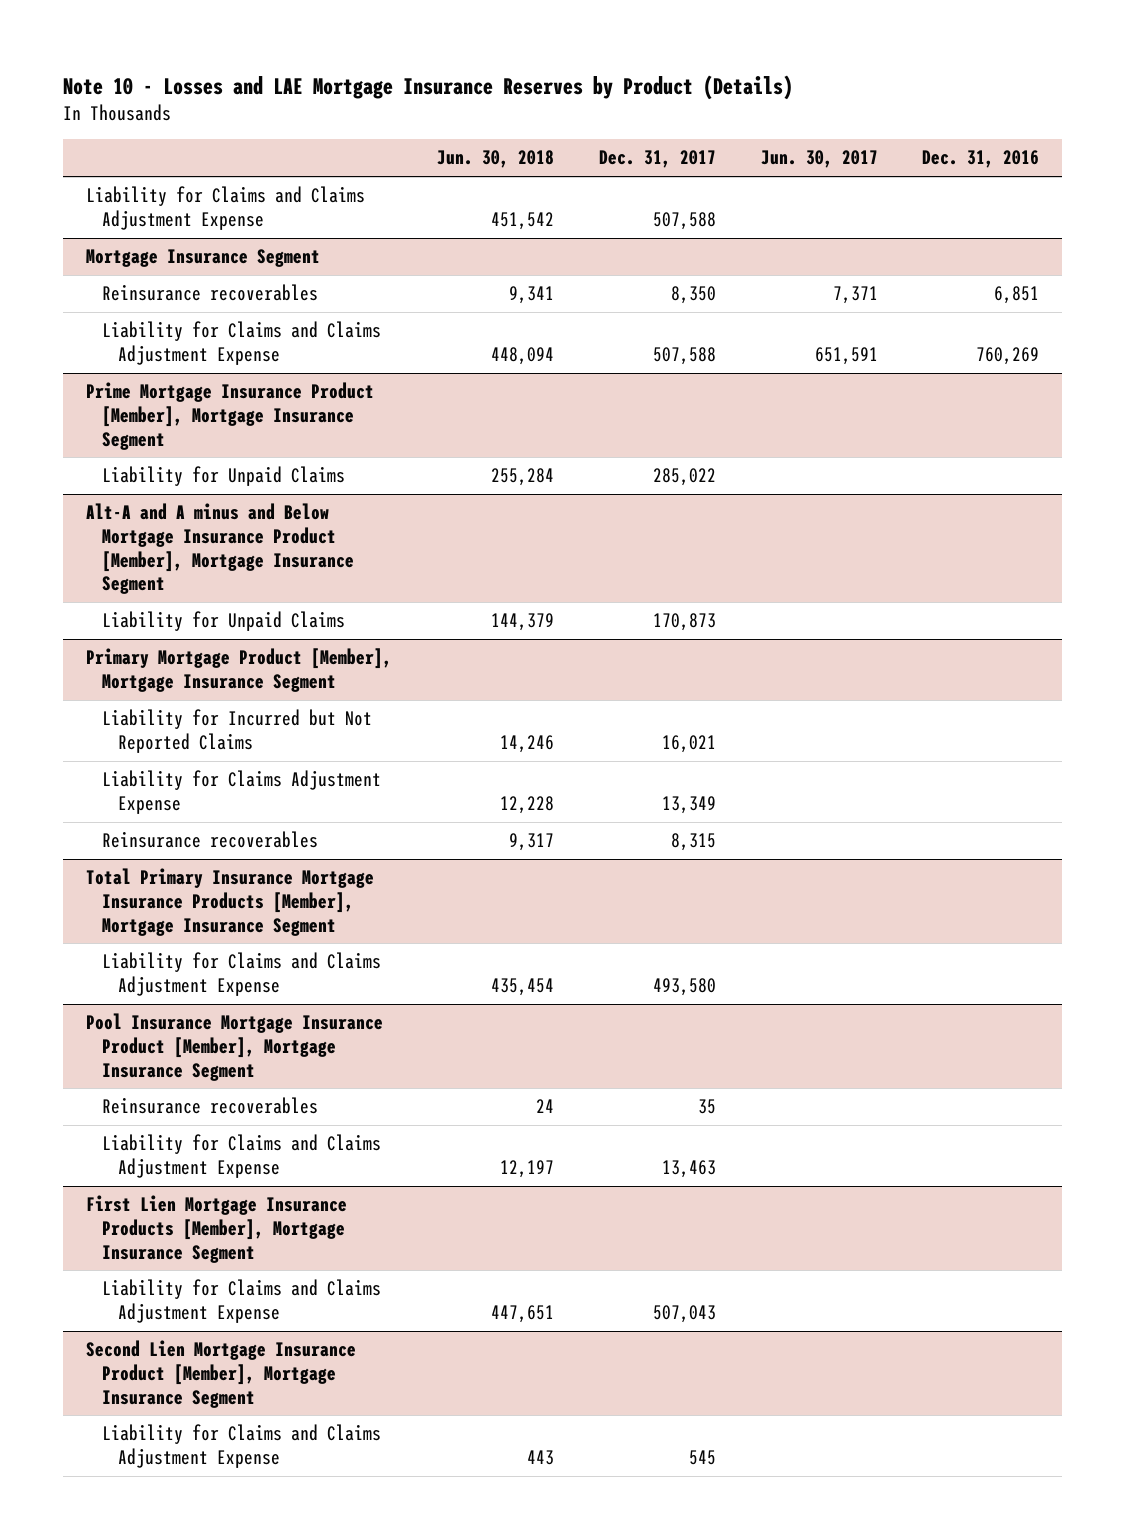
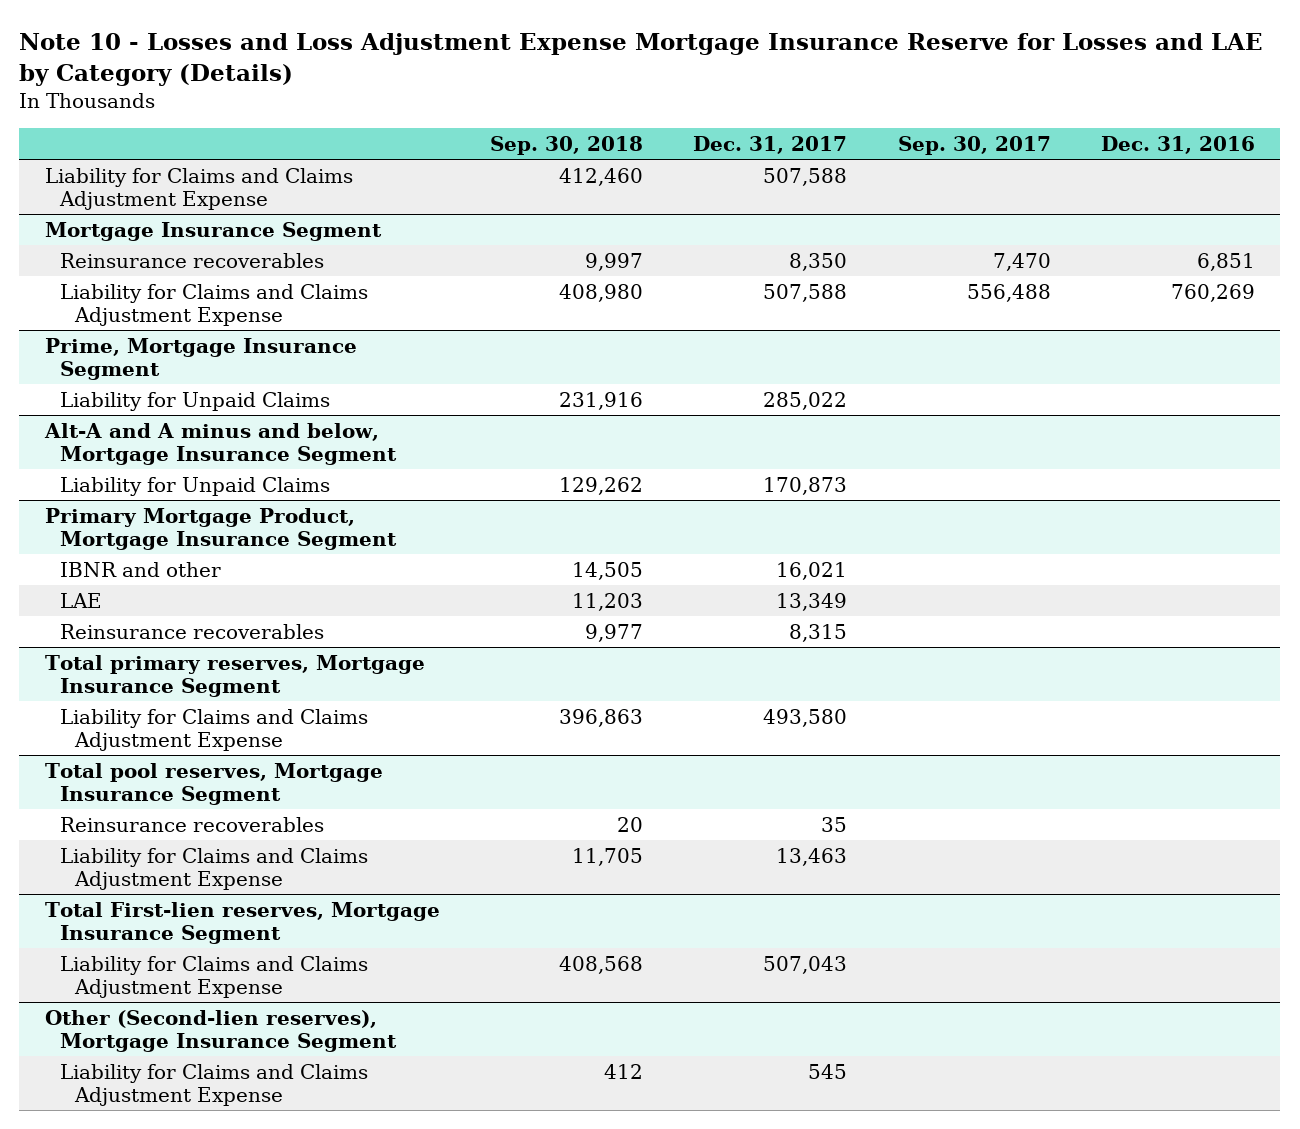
- Note 10 - Losses and LAE Mortgage Insurance Reserves by Product (Details)
+ Note 10 - Losses and Loss Adjustment Expense Mortgage Insurance Reserve for Losses and LAE by Category (Details)
- | Jun. 30, 2018 | Dec. 31, 2017 | Jun. 30, 2017 | Dec. 31, 2016
+ | Sep. 30, 2018 | Dec. 31, 2017 | Sep. 30, 2017 | Dec. 31, 2016
- Prime Mortgage Insurance Product [Member], Mortgage Insurance Segment
+ Prime, Mortgage Insurance Segment
- Alt-A and A minus and Below Mortgage Insurance Product [Member], Mortgage Insurance Segment
+ Alt-A and A minus and below, Mortgage Insurance Segment
- Primary Mortgage Product [Member], Mortgage Insurance Segment
- Liability for Incurred but Not Reported Claims | 14,246 | 16,021 | |
- Liability for Claims Adjustment Expense | 12,228 | 13,349 | |
+ Primary Mortgage Product, Mortgage Insurance Segment
+ IBNR and other | 14,505 | 16,021 | |
+ LAE | 11,203 | 13,349 | |
- Total Primary Insurance Mortgage Insurance Products [Member], Mortgage Insurance Segment
+ Total primary reserves, Mortgage Insurance Segment
- Pool Insurance Mortgage Insurance Product [Member], Mortgage Insurance Segment
+ Total pool reserves, Mortgage Insurance Segment
- First Lien Mortgage Insurance Products [Member], Mortgage Insurance Segment
+ Total First-lien reserves, Mortgage Insurance Segment
- Second Lien Mortgage Insurance Product [Member], Mortgage Insurance Segment
+ Other (Second-lien reserves), Mortgage Insurance Segment

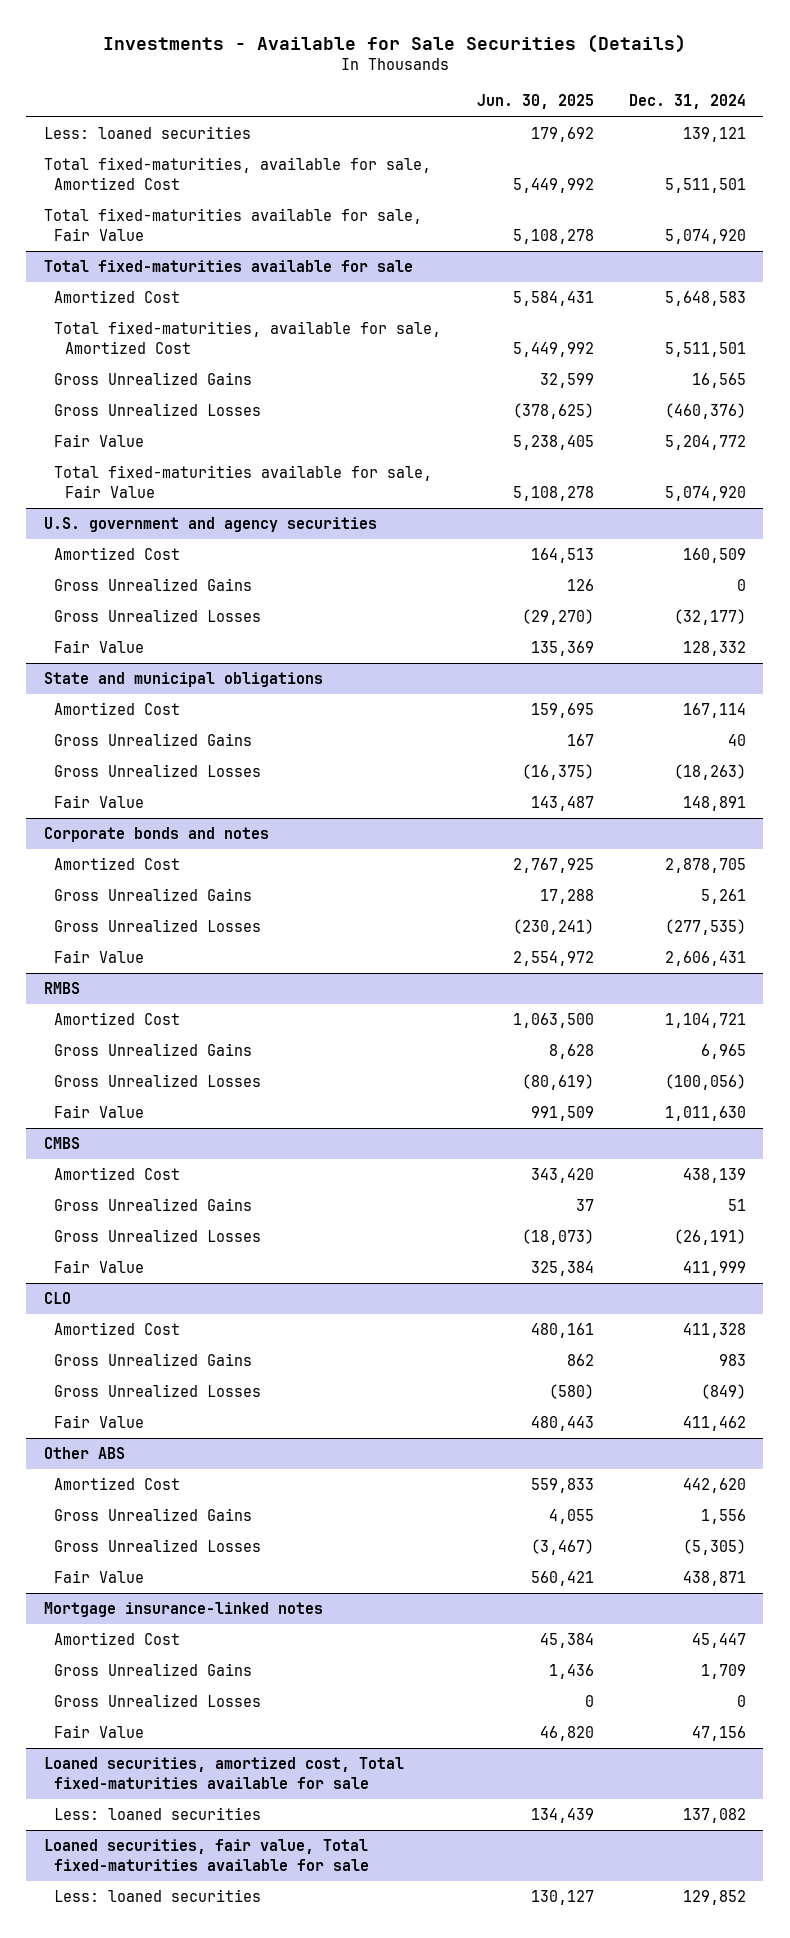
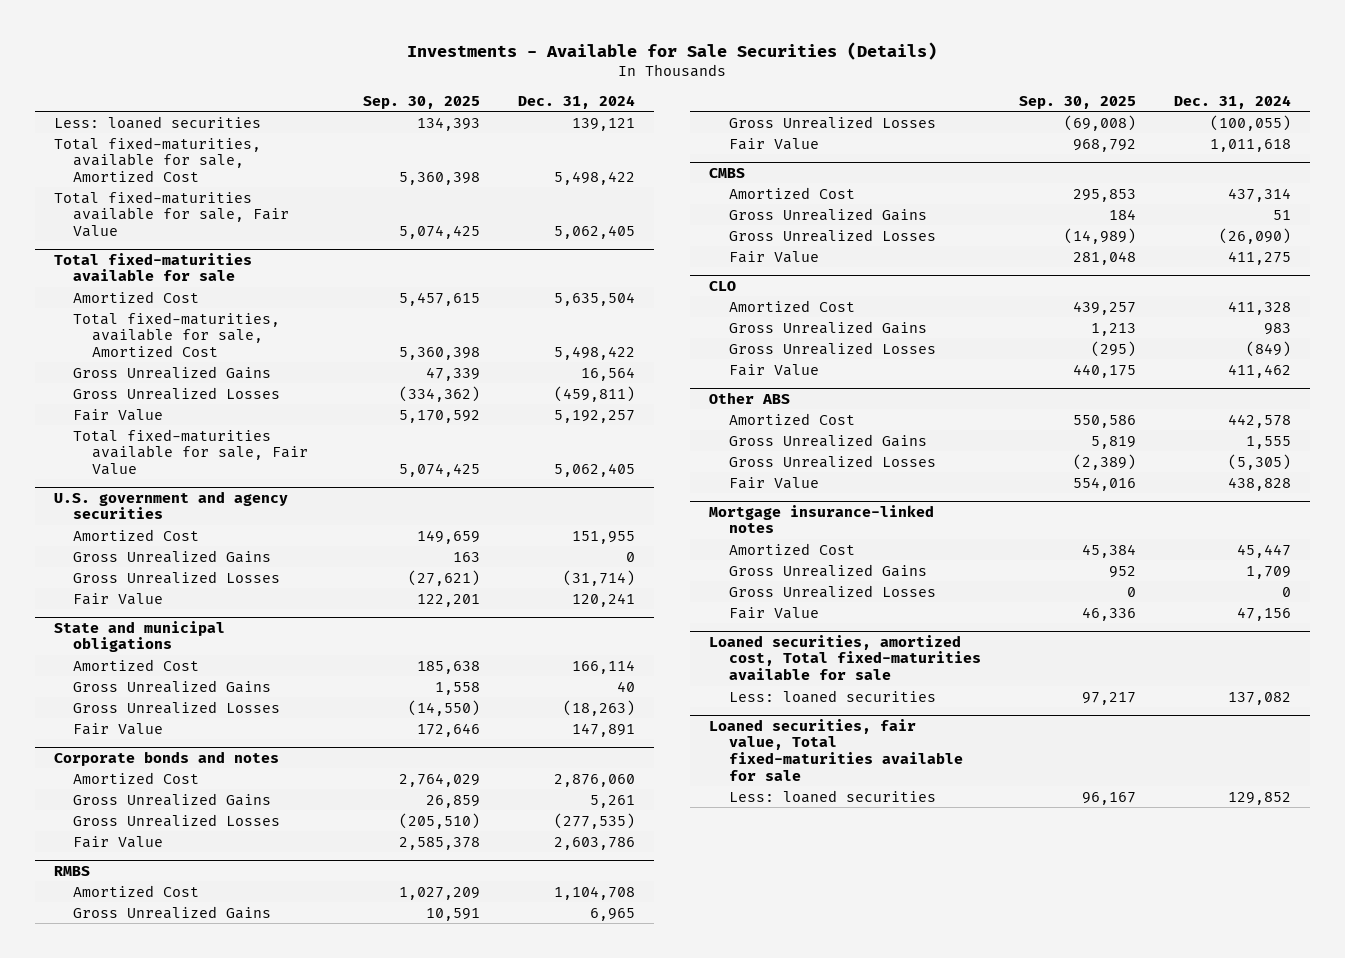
- | Jun. 30, 2025 | Dec. 31, 2024
+ | Sep. 30, 2025 | Dec. 31, 2024
- Total fixed-maturities, available for sale, Amortized Cost | 5,449,992 | 5,511,501
- Total fixed-maturities available for sale, Fair Value | 5,108,278 | 5,074,920
+ Total fixed-maturities, available for sale, Amortized Cost | 5,360,398 | 5,498,422
+ Total fixed-maturities available for sale, Fair Value | 5,074,425 | 5,062,405
@ Total fixed-maturities available for sale
- Amortized Cost | 5,584,431 | 5,648,583
- Total fixed-maturities, available for sale, Amortized Cost | 5,449,992 | 5,511,501
- Gross Unrealized Gains | 32,599 | 16,565
- Gross Unrealized Losses | (378,625) | (460,376)
- Fair Value | 5,238,405 | 5,204,772
- Total fixed-maturities available for sale, Fair Value | 5,108,278 | 5,074,920
+ Amortized Cost | 5,457,615 | 5,635,504
+ Total fixed-maturities, available for sale, Amortized Cost | 5,360,398 | 5,498,422
+ Gross Unrealized Gains | 47,339 | 16,564
+ Gross Unrealized Losses | (334,362) | (459,811)
+ Fair Value | 5,170,592 | 5,192,257
+ Total fixed-maturities available for sale, Fair Value | 5,074,425 | 5,062,405
@ U.S. government and agency securities
- Amortized Cost | 164,513 | 160,509
+ Amortized Cost | 149,659 | 151,955
- Gross Unrealized Losses | (29,270) | (32,177)
- Fair Value | 135,369 | 128,332
+ Gross Unrealized Losses | (27,621) | (31,714)
+ Fair Value | 122,201 | 120,241
@ State and municipal obligations
- Amortized Cost | 159,695 | 167,114
+ Amortized Cost | 185,638 | 166,114
- Fair Value | 143,487 | 148,891
+ Fair Value | 172,646 | 147,891
@ Corporate bonds and notes
- Amortized Cost | 2,767,925 | 2,878,705
+ Amortized Cost | 2,764,029 | 2,876,060
- Fair Value | 2,554,972 | 2,606,431
+ Fair Value | 2,585,378 | 2,603,786
@ RMBS
- Amortized Cost | 1,063,500 | 1,104,721
+ Amortized Cost | 1,027,209 | 1,104,708
- Gross Unrealized Losses | (80,619) | (100,056)
- Fair Value | 991,509 | 1,011,630
+ Gross Unrealized Losses | (69,008) | (100,055)
+ Fair Value | 968,792 | 1,011,618
@ CMBS
- Amortized Cost | 343,420 | 438,139
+ Amortized Cost | 295,853 | 437,314
- Gross Unrealized Losses | (18,073) | (26,191)
- Fair Value | 325,384 | 411,999
+ Gross Unrealized Losses | (14,989) | (26,090)
+ Fair Value | 281,048 | 411,275
@ Other ABS
- Amortized Cost | 559,833 | 442,620
- Gross Unrealized Gains | 4,055 | 1,556
+ Amortized Cost | 550,586 | 442,578
+ Gross Unrealized Gains | 5,819 | 1,555
- Fair Value | 560,421 | 438,871
+ Fair Value | 554,016 | 438,828

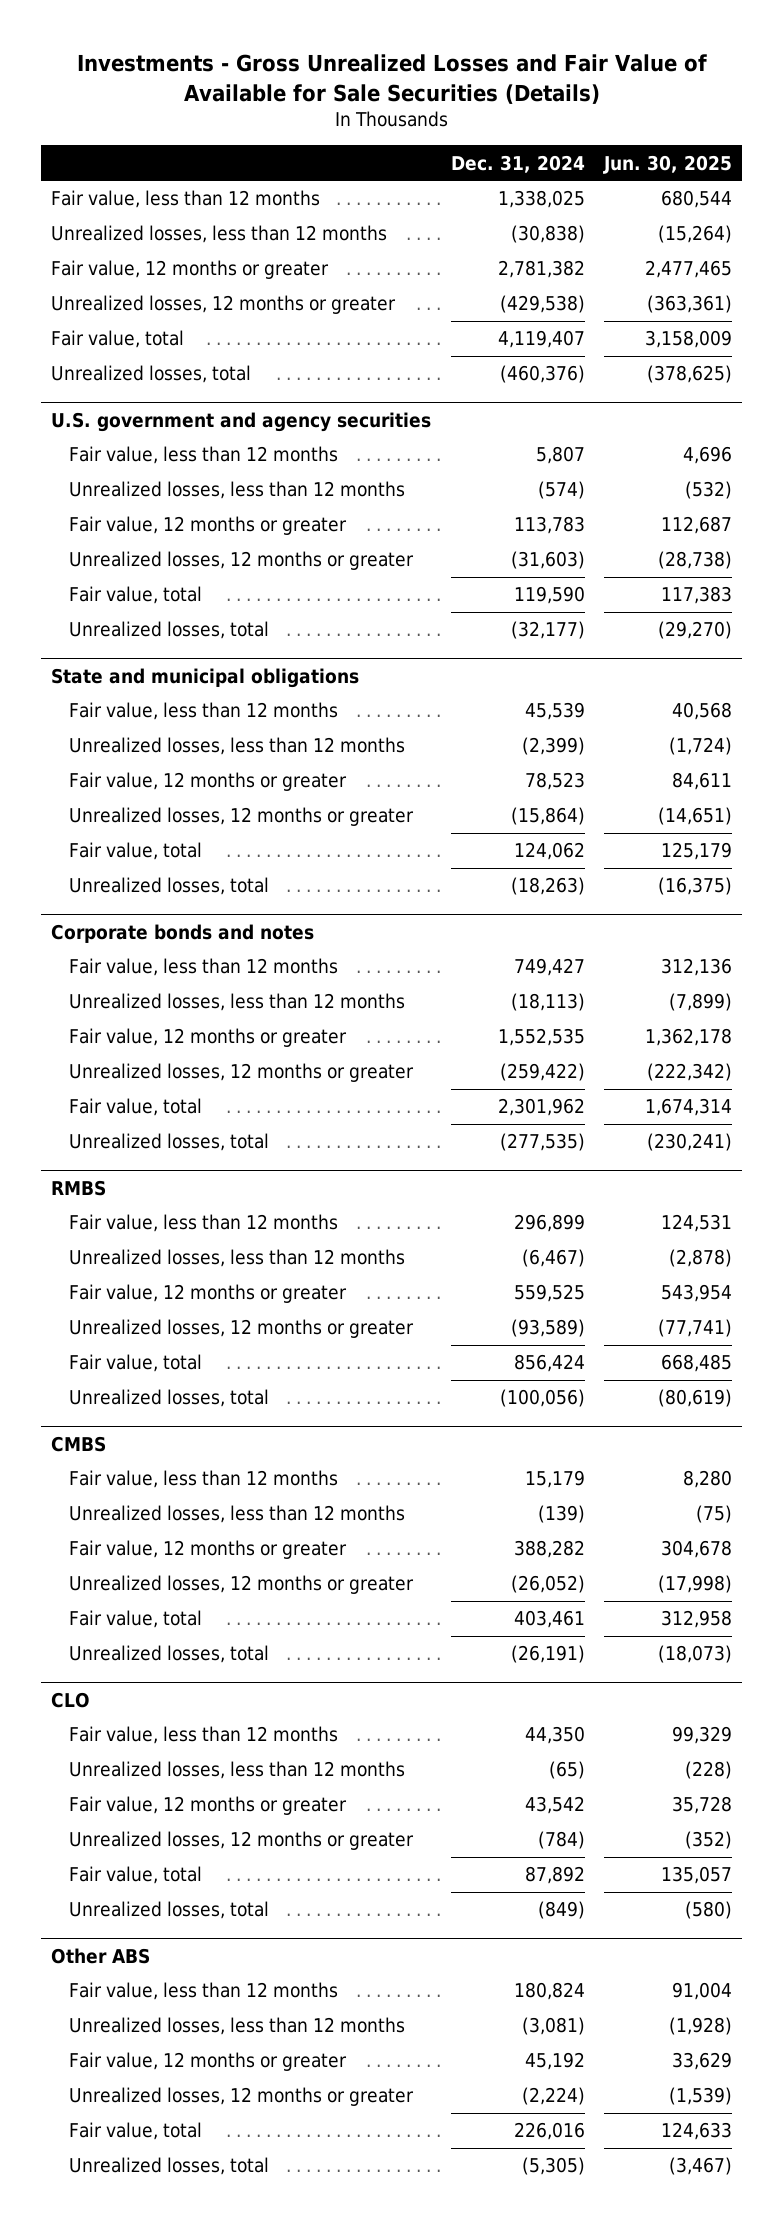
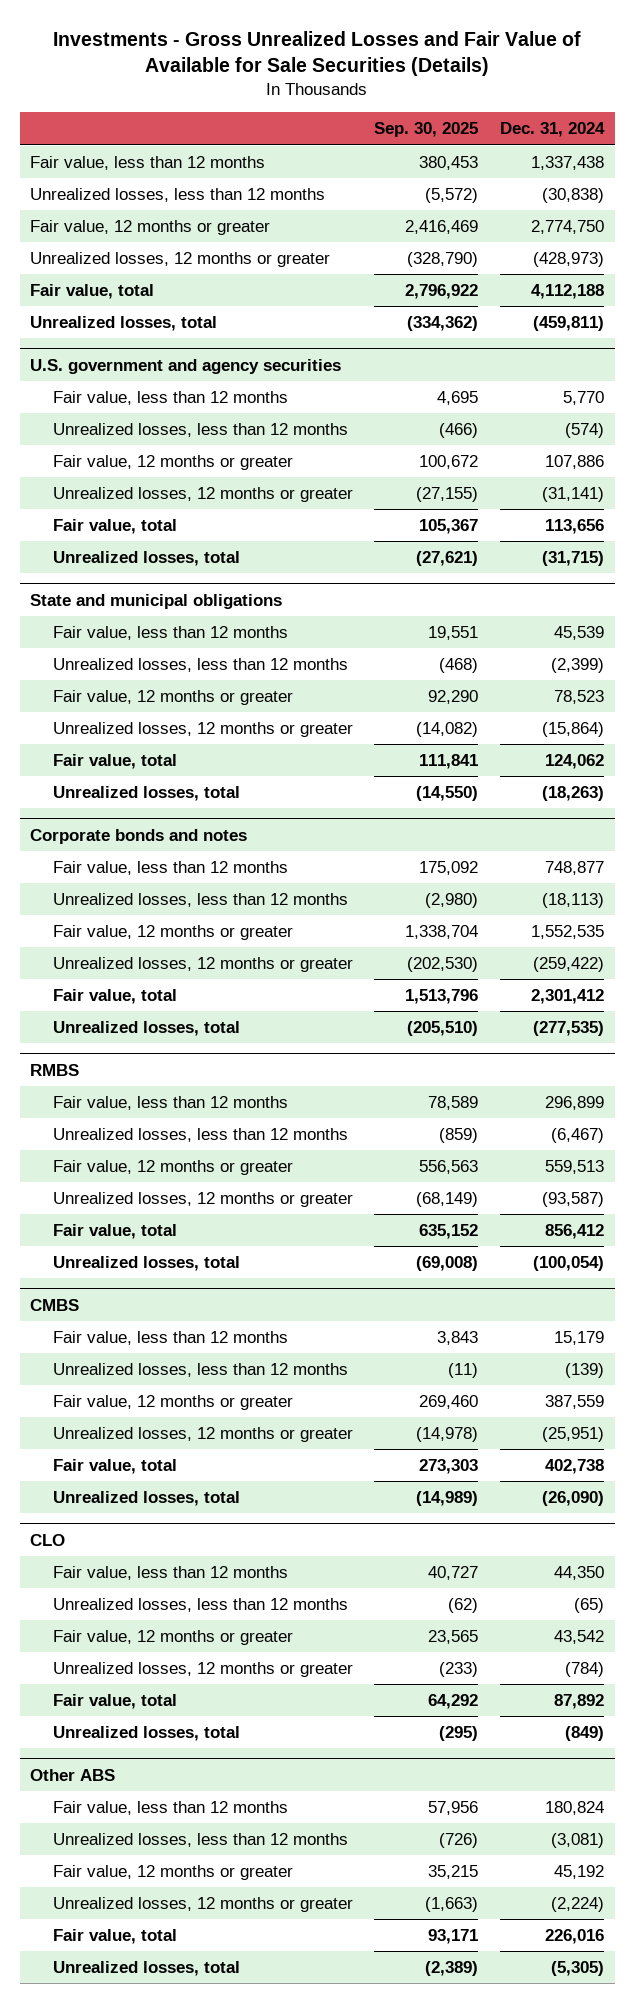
- | Dec. 31, 2024 | Jun. 30, 2025
+ | Sep. 30, 2025 | Dec. 31, 2024
- Fair value, less than 12 months | 1,338,025 | 680,544
+ Fair value, less than 12 months | 380,453 | 1,337,438
- Fair value, 12 months or greater | 2,781,382 | 2,477,465
- Unrealized losses, 12 months or greater | (429,538) | (363,361)
- Fair value, total | 4,119,407 | 3,158,009
- Unrealized losses, total | (460,376) | (378,625)
+ Fair value, 12 months or greater | 2,416,469 | 2,774,750
+ Unrealized losses, 12 months or greater | (328,790) | (428,973)
+ Fair value, total | 2,796,922 | 4,112,188
+ Unrealized losses, total | (334,362) | (459,811)
@ U.S. government and agency securities
- Fair value, less than 12 months | 5,807 | 4,696
+ Fair value, less than 12 months | 4,695 | 5,770
- Fair value, 12 months or greater | 113,783 | 112,687
- Unrealized losses, 12 months or greater | (31,603) | (28,738)
- Fair value, total | 119,590 | 117,383
- Unrealized losses, total | (32,177) | (29,270)
+ Fair value, 12 months or greater | 100,672 | 107,886
+ Unrealized losses, 12 months or greater | (27,155) | (31,141)
+ Fair value, total | 105,367 | 113,656
+ Unrealized losses, total | (27,621) | (31,715)
@ Corporate bonds and notes
- Fair value, less than 12 months | 749,427 | 312,136
+ Fair value, less than 12 months | 175,092 | 748,877
- Fair value, total | 2,301,962 | 1,674,314
+ Fair value, total | 1,513,796 | 2,301,412
@ RMBS
- Fair value, 12 months or greater | 559,525 | 543,954
- Unrealized losses, 12 months or greater | (93,589) | (77,741)
- Fair value, total | 856,424 | 668,485
- Unrealized losses, total | (100,056) | (80,619)
+ Fair value, 12 months or greater | 556,563 | 559,513
+ Unrealized losses, 12 months or greater | (68,149) | (93,587)
+ Fair value, total | 635,152 | 856,412
+ Unrealized losses, total | (69,008) | (100,054)
@ CMBS
- Fair value, 12 months or greater | 388,282 | 304,678
- Unrealized losses, 12 months or greater | (26,052) | (17,998)
- Fair value, total | 403,461 | 312,958
- Unrealized losses, total | (26,191) | (18,073)
+ Fair value, 12 months or greater | 269,460 | 387,559
+ Unrealized losses, 12 months or greater | (14,978) | (25,951)
+ Fair value, total | 273,303 | 402,738
+ Unrealized losses, total | (14,989) | (26,090)

